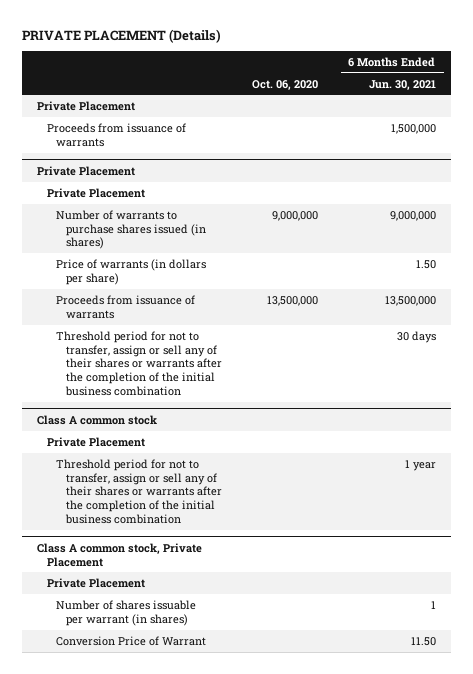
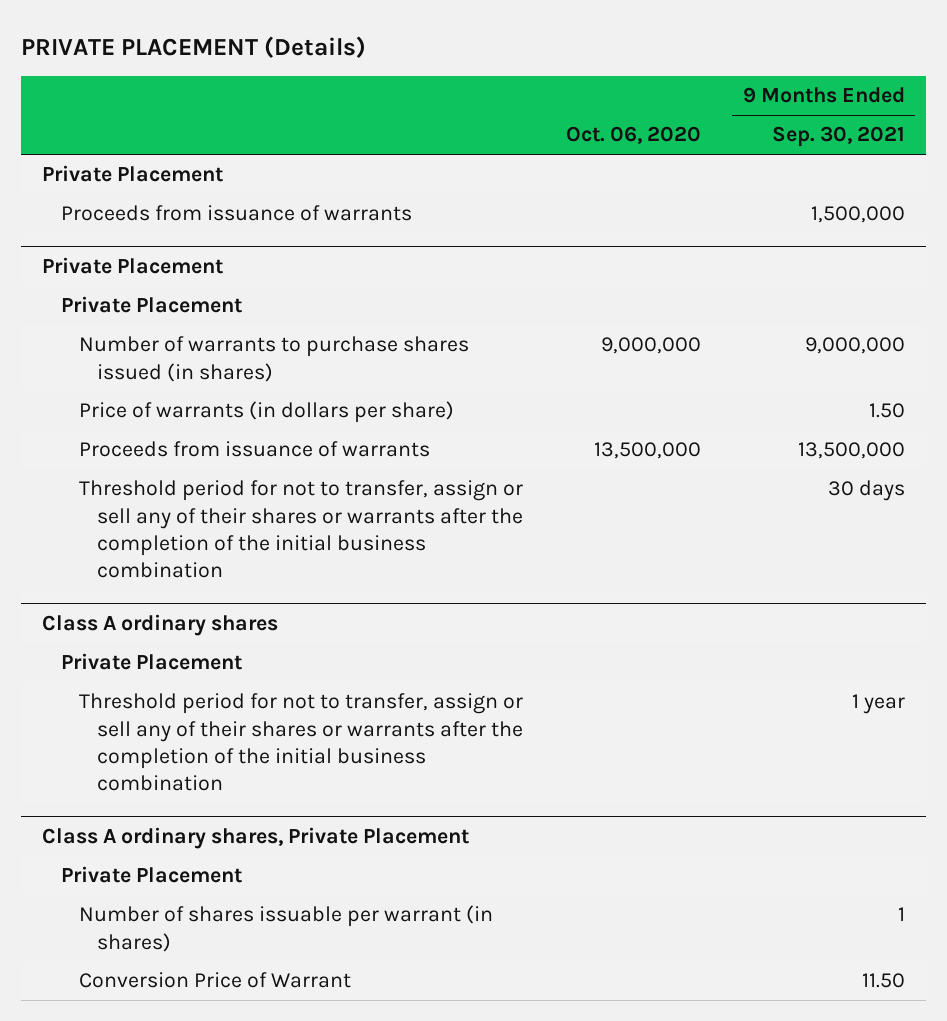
- | Oct. 06, 2020 | 6 Months Ended Jun. 30, 2021
+ | Oct. 06, 2020 | 9 Months Ended Sep. 30, 2021
- Class A common stock
+ Class A ordinary shares
- Class A common stock, Private Placement
+ Class A ordinary shares, Private Placement

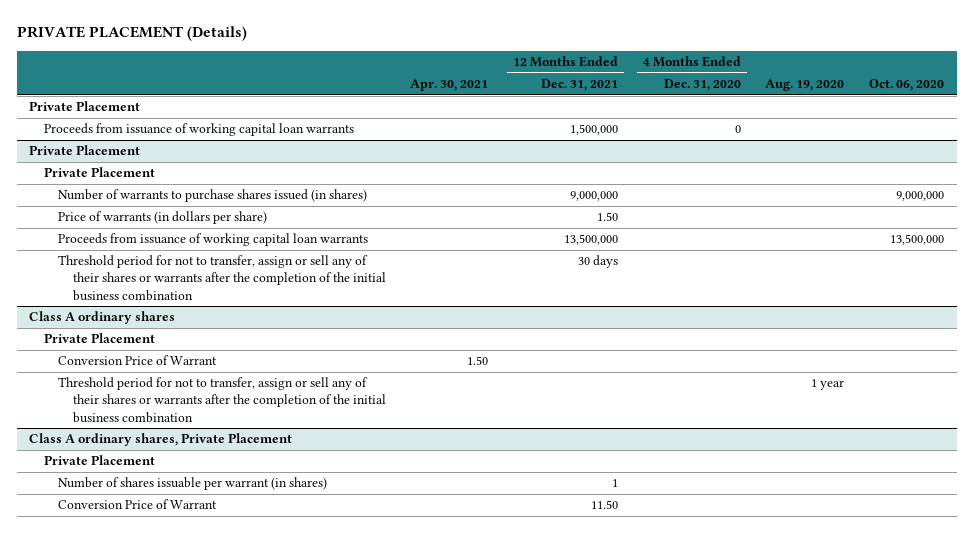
- | Oct. 06, 2020 | 9 Months Ended Sep. 30, 2021
+ | Apr. 30, 2021 | 12 Months Ended Dec. 31, 2021 | 4 Months Ended Dec. 31, 2020 | Aug. 19, 2020 | Oct. 06, 2020
- Proceeds from issuance of warrants | | 1,500,000
+ Proceeds from issuance of working capital loan warrants | | 1,500,000 | 0 | |
@ Private Placement
- Proceeds from issuance of warrants | 13,500,000 | 13,500,000
+ Proceeds from issuance of working capital loan warrants | | 13,500,000 | | | 13,500,000
@ Class A ordinary shares
+ Conversion Price of Warrant | 1.50 | | | |

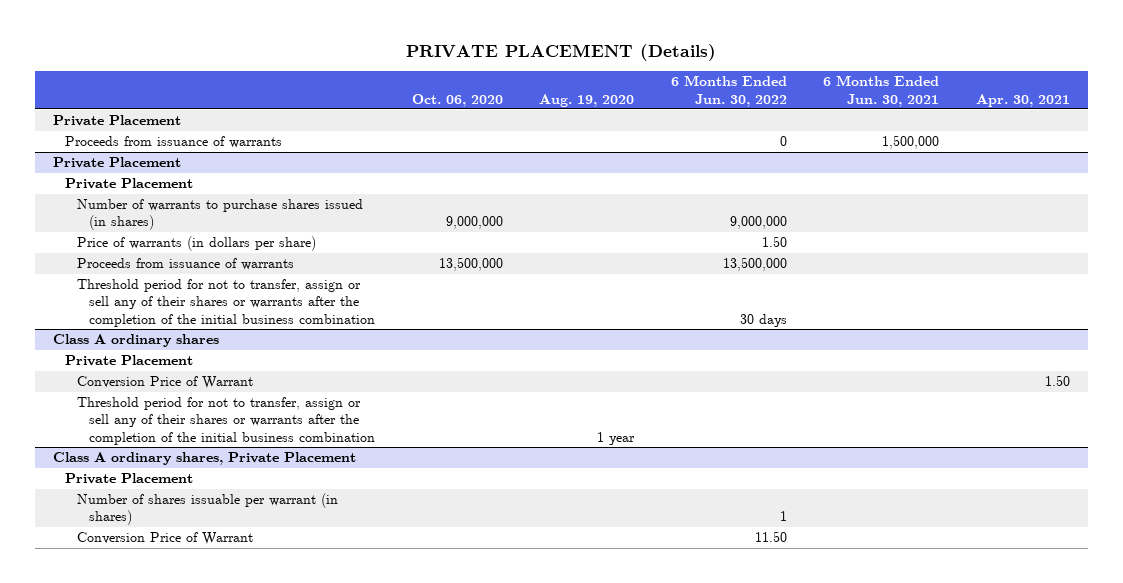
- | Apr. 30, 2021 | 12 Months Ended Dec. 31, 2021 | 4 Months Ended Dec. 31, 2020 | Aug. 19, 2020 | Oct. 06, 2020
+ | Oct. 06, 2020 | Aug. 19, 2020 | 6 Months Ended Jun. 30, 2022 | 6 Months Ended Jun. 30, 2021 | Apr. 30, 2021
- Proceeds from issuance of working capital loan warrants | | 1,500,000 | 0 | |
+ Proceeds from issuance of warrants | | | 0 | 1,500,000 |
@ Private Placement
- Proceeds from issuance of working capital loan warrants | | 13,500,000 | | | 13,500,000
+ Proceeds from issuance of warrants | 13,500,000 | | 13,500,000 | |

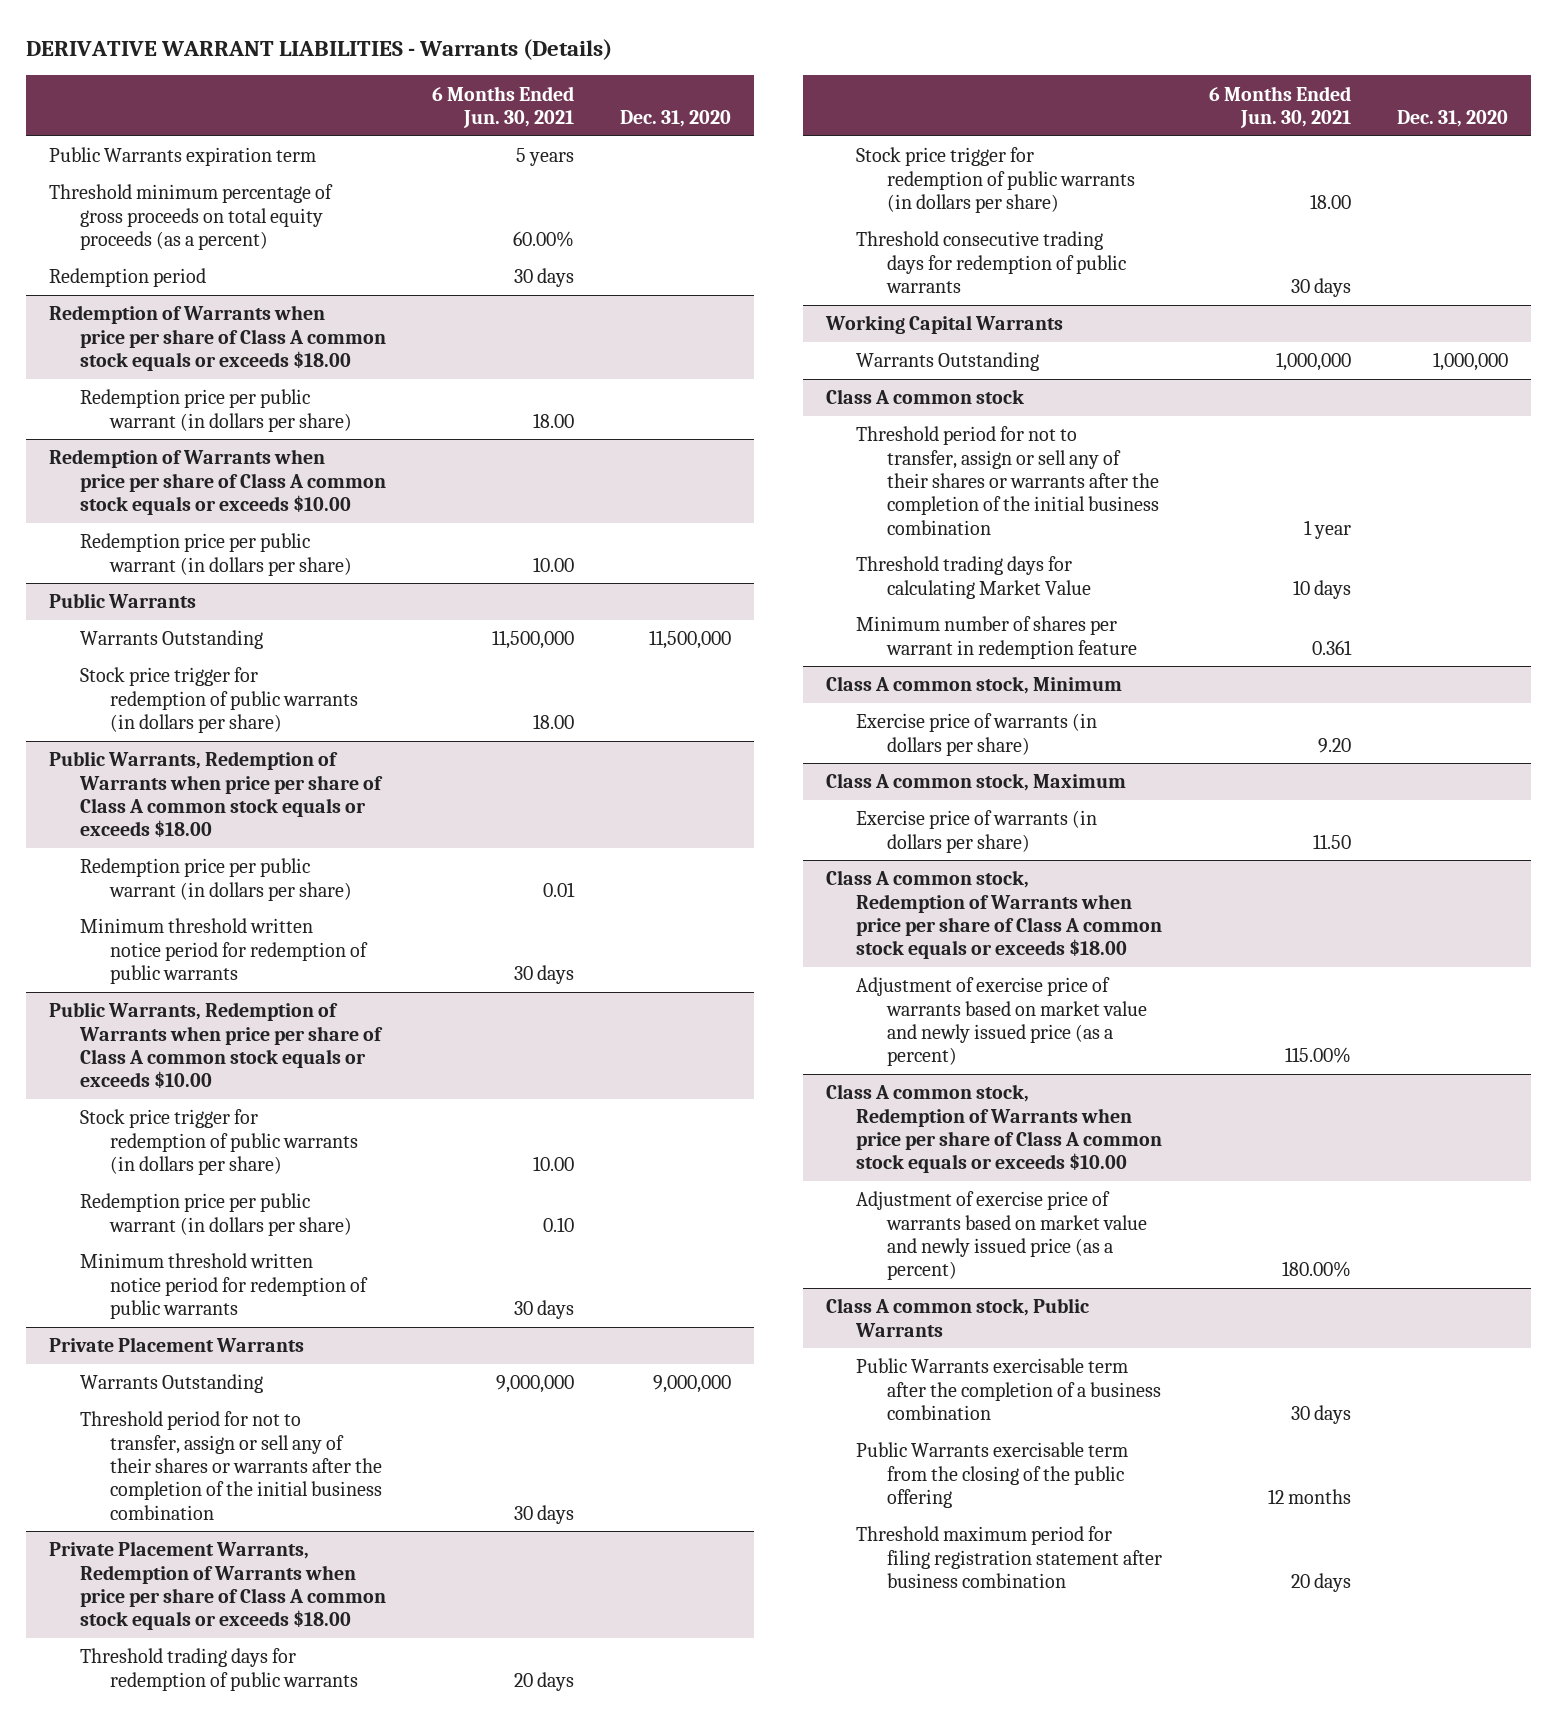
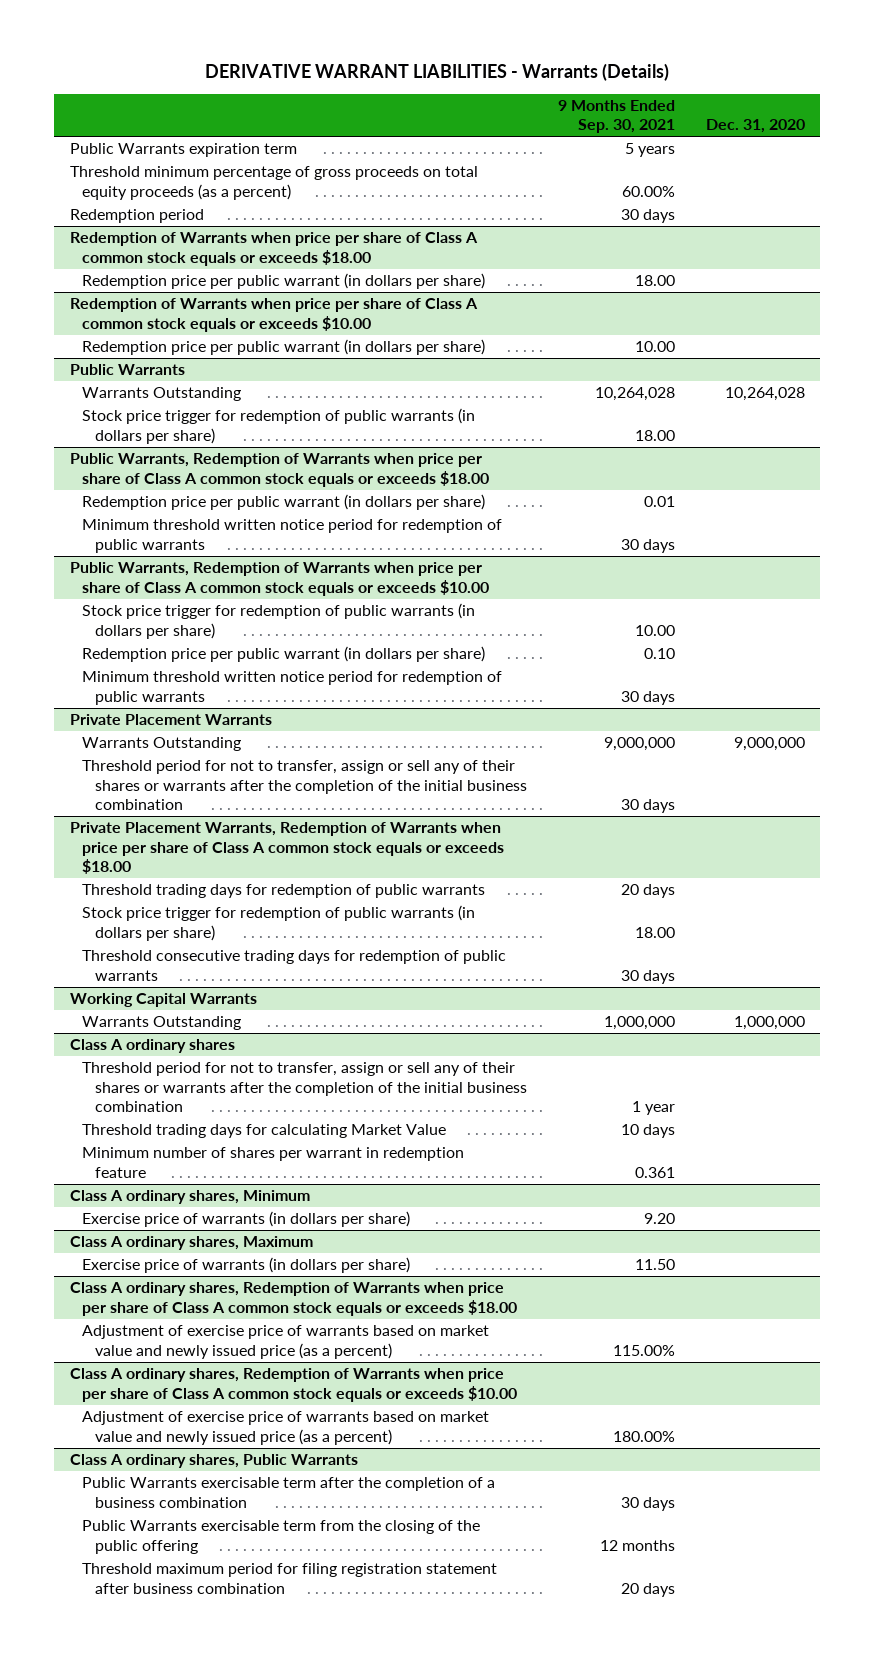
- | 6 Months Ended Jun. 30, 2021 | Dec. 31, 2020
+ | 9 Months Ended Sep. 30, 2021 | Dec. 31, 2020
@ Public Warrants
- Warrants Outstanding | 11,500,000 | 11,500,000
+ Warrants Outstanding | 10,264,028 | 10,264,028
- Class A common stock
+ Class A ordinary shares
- Class A common stock, Minimum
- Exercise price of warrants (in dollars per share) | 9.20 |
- Class A common stock, Maximum
- Exercise price of warrants (in dollars per share) | 11.50 |
- Class A common stock, Redemption of Warrants when price per share of Class A common stock equals or exceeds $18.00
+ Class A ordinary shares, Minimum
+ Exercise price of warrants (in dollars per share) | 9.20 |
+ Class A ordinary shares, Maximum
+ Exercise price of warrants (in dollars per share) | 11.50 |
+ Class A ordinary shares, Redemption of Warrants when price per share of Class A common stock equals or exceeds $18.00
- Class A common stock, Redemption of Warrants when price per share of Class A common stock equals or exceeds $10.00
+ Class A ordinary shares, Redemption of Warrants when price per share of Class A common stock equals or exceeds $10.00
- Class A common stock, Public Warrants
+ Class A ordinary shares, Public Warrants

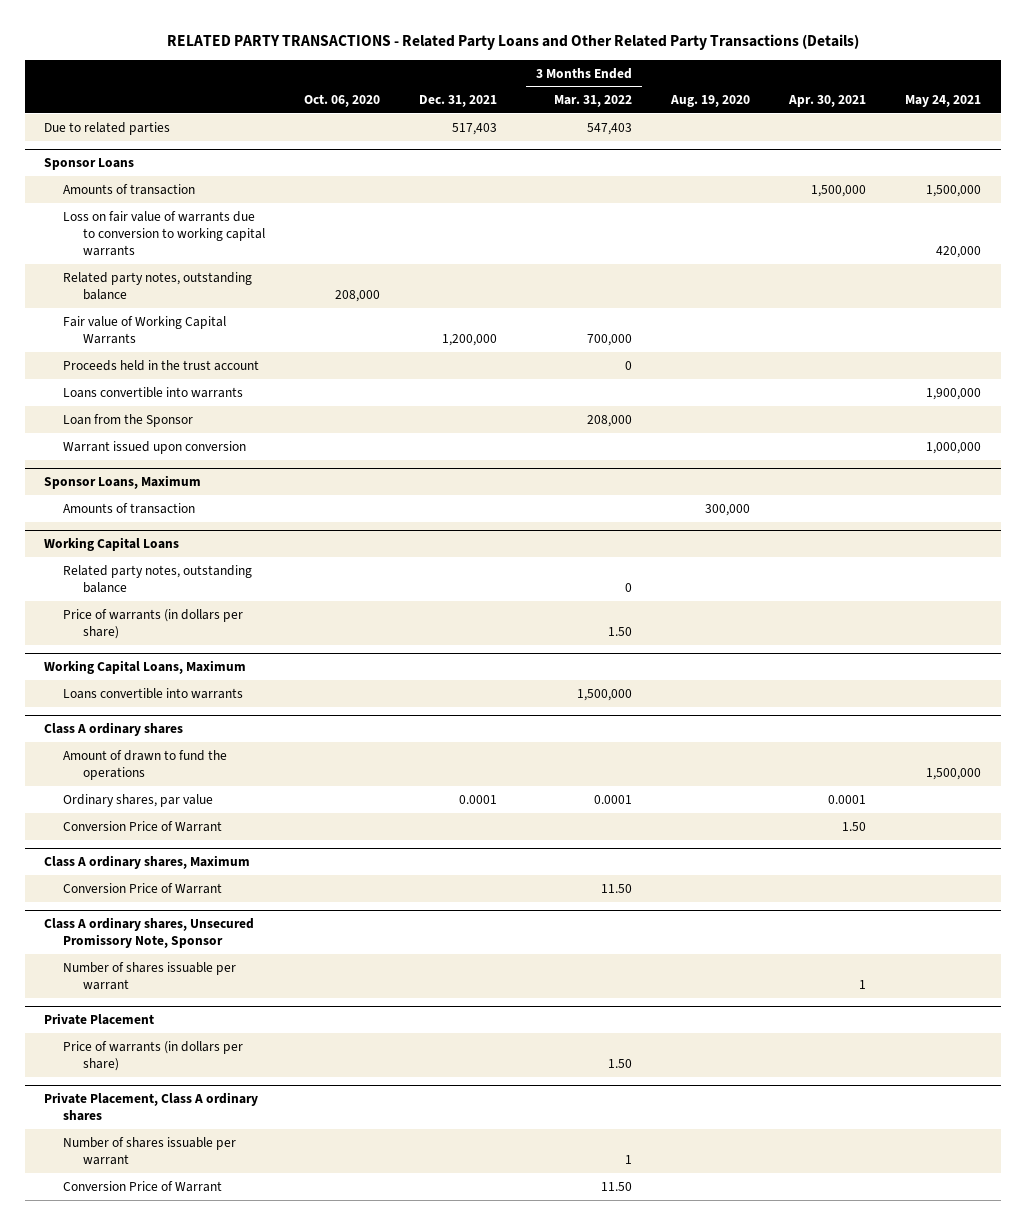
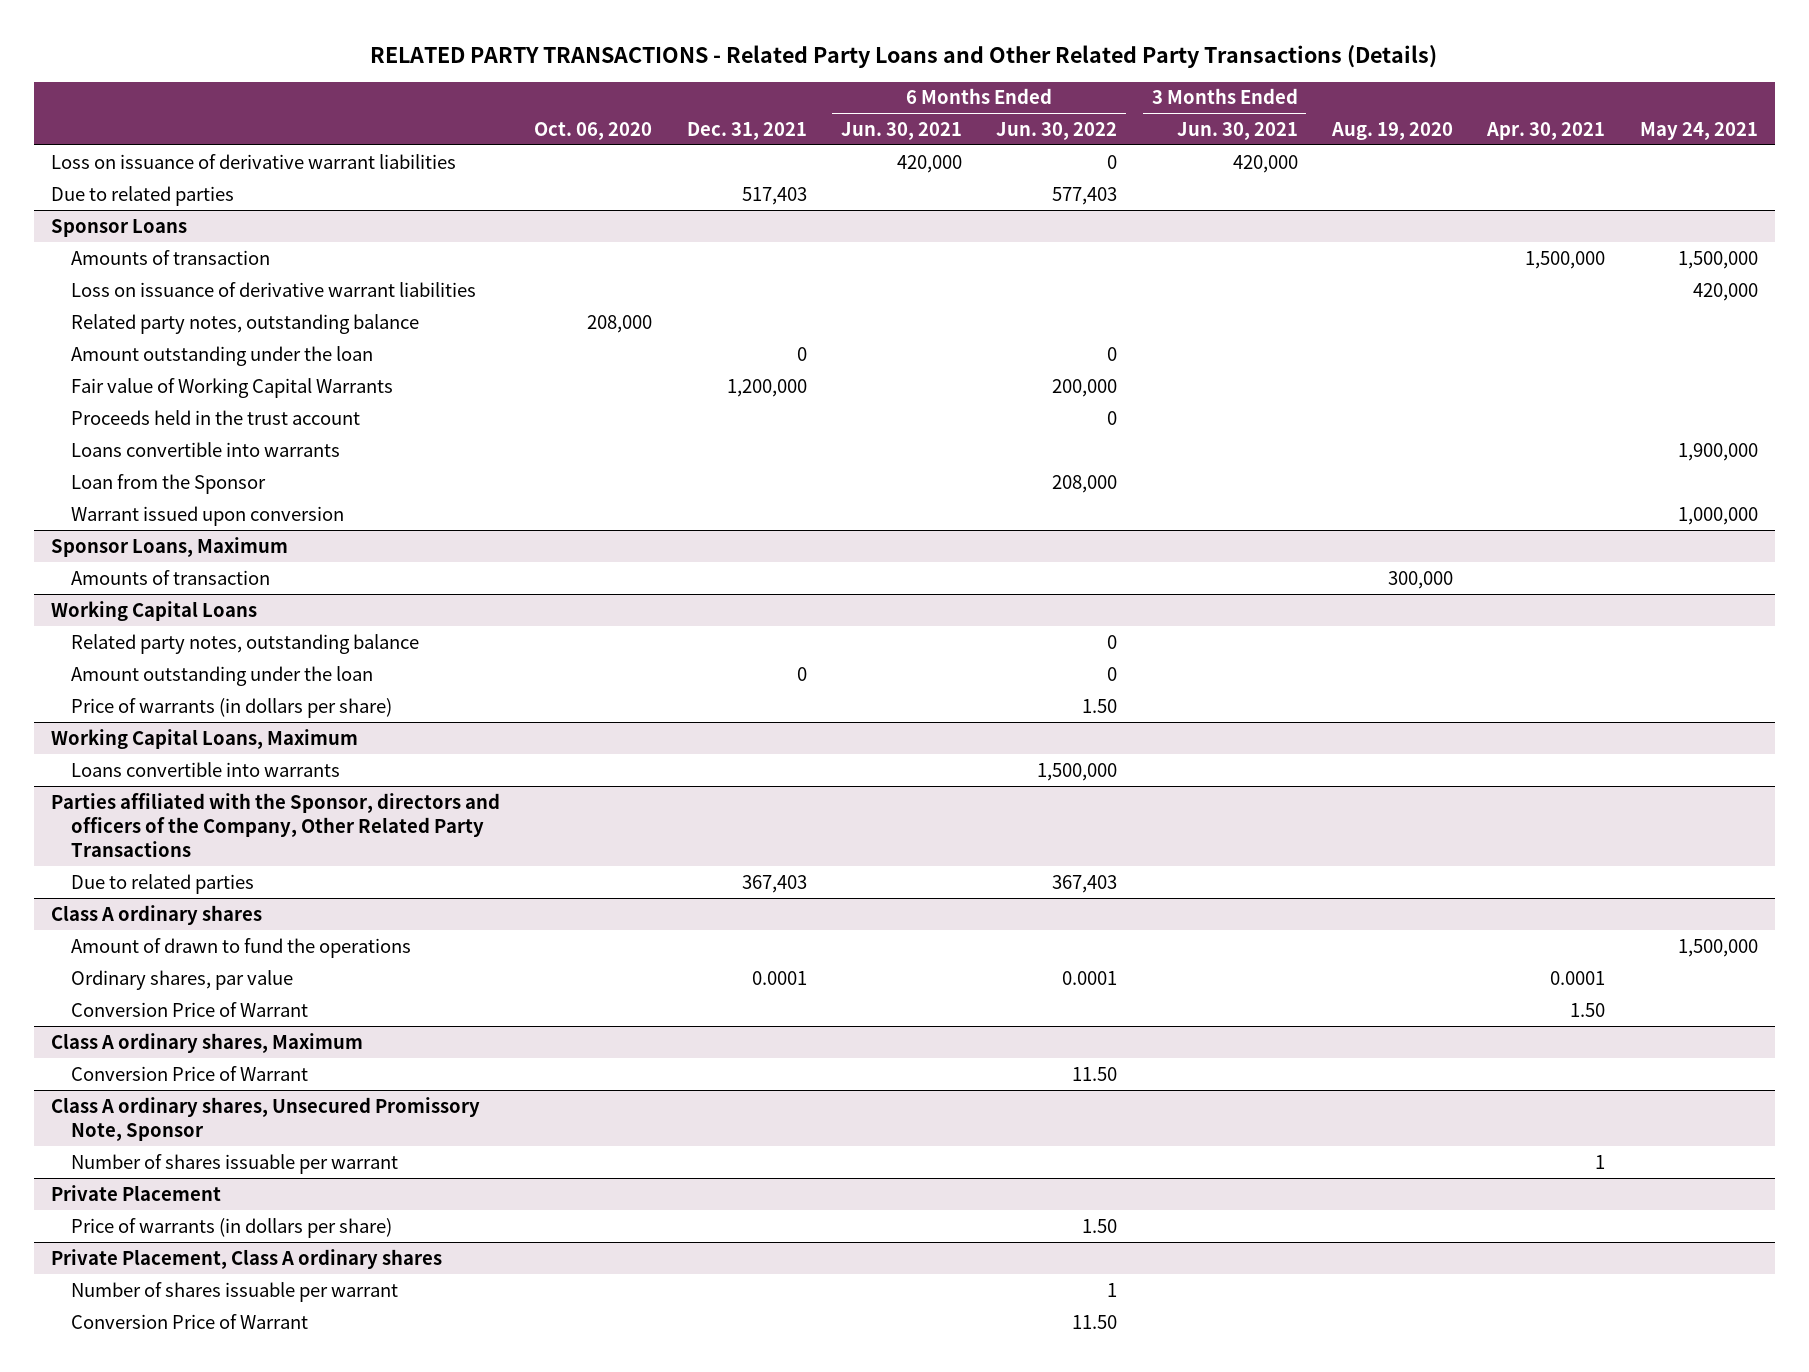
- | Oct. 06, 2020 | Dec. 31, 2021 | 3 Months Ended Mar. 31, 2022 | Aug. 19, 2020 | Apr. 30, 2021 | May 24, 2021
+ | Oct. 06, 2020 | Dec. 31, 2021 | 6 Months Ended Jun. 30, 2021 | 6 Months Ended Jun. 30, 2022 | 3 Months Ended Jun. 30, 2021 | Aug. 19, 2020 | Apr. 30, 2021 | May 24, 2021
+ Loss on issuance of derivative warrant liabilities | | | 420,000 | 0 | 420,000 | | |
@ Sponsor Loans
- Loss on fair value of warrants due to conversion to working capital warrants | | | | | | 420,000
+ Loss on issuance of derivative warrant liabilities | | | | | | | | 420,000
+ Amount outstanding under the loan | | 0 | | 0 | | | |
@ Working Capital Loans
+ Amount outstanding under the loan | | 0 | | 0 | | | |
+ Parties affiliated with the Sponsor, directors and officers of the Company, Other Related Party Transactions
+ Due to related parties | | 367,403 | | 367,403 | | | |

